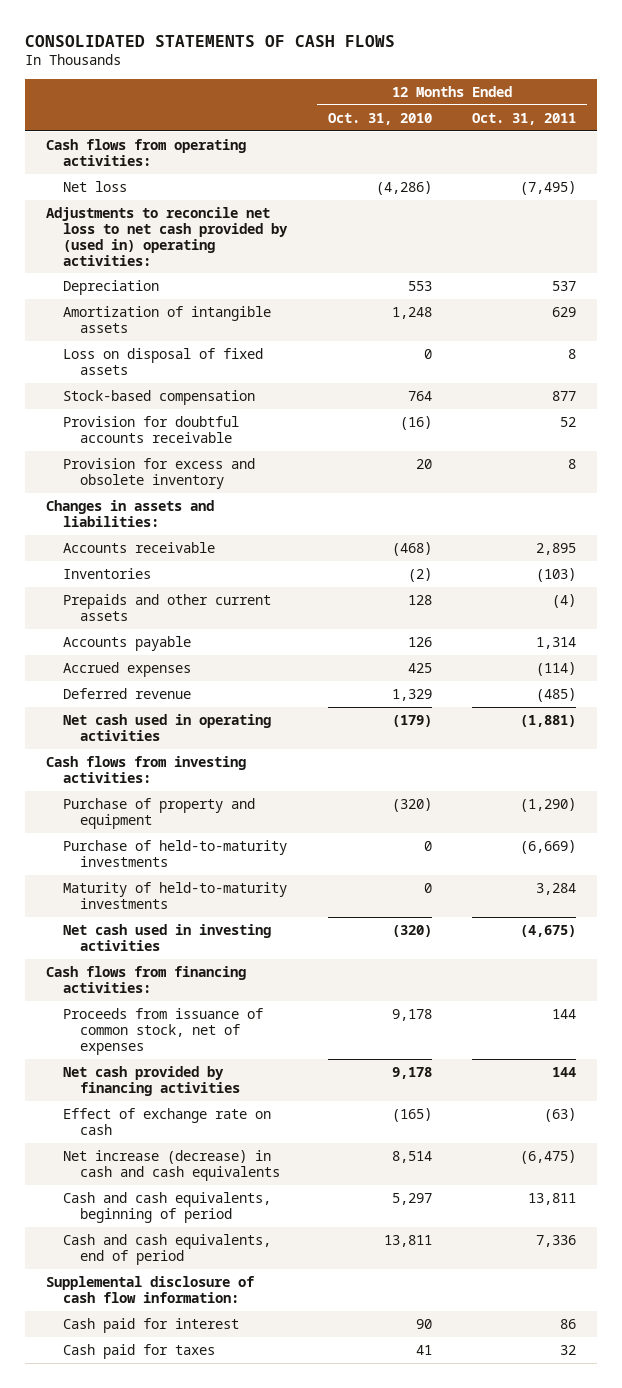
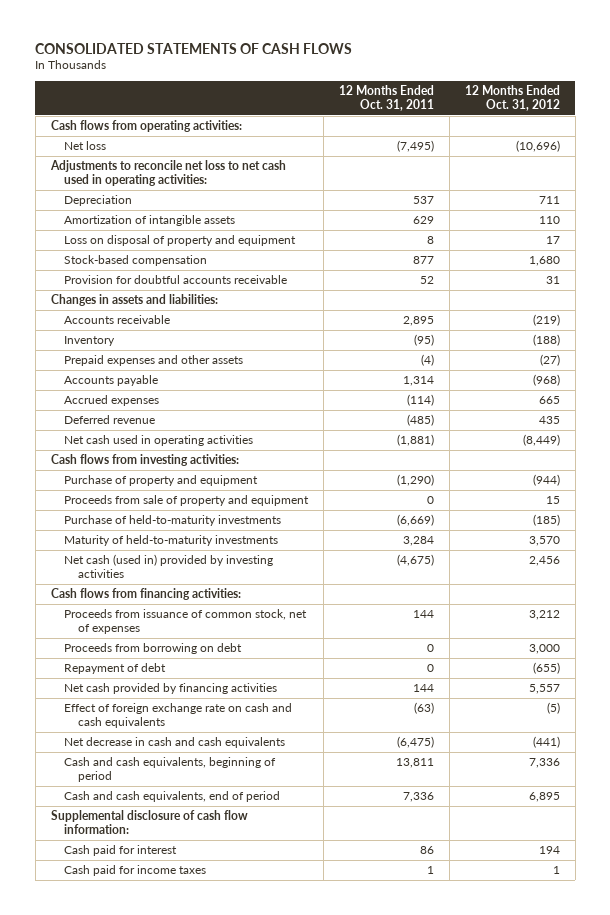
- | 12 Months Ended Oct. 31, 2010 | 12 Months Ended Oct. 31, 2011
+ | 12 Months Ended Oct. 31, 2011 | 12 Months Ended Oct. 31, 2012
- Adjustments to reconcile net loss to net cash provided by (used in) operating activities:
+ Adjustments to reconcile net loss to net cash used in operating activities:
- Loss on disposal of fixed assets | 0 | 8
+ Loss on disposal of property and equipment | 8 | 17
- Provision for excess and obsolete inventory | 20 | 8
- Inventories | (2) | (103)
- Prepaids and other current assets | 128 | (4)
+ Inventory | (95) | (188)
+ Prepaid expenses and other assets | (4) | (27)
+ Proceeds from sale of property and equipment | 0 | 15
- Net cash used in investing activities | (320) | (4,675)
+ Net cash (used in) provided by investing activities | (4,675) | 2,456
+ Proceeds from borrowing on debt | 0 | 3,000
+ Repayment of debt | 0 | (655)
- Effect of exchange rate on cash | (165) | (63)
- Net increase (decrease) in cash and cash equivalents | 8,514 | (6,475)
+ Effect of foreign exchange rate on cash and cash equivalents | (63) | (5)
+ Net decrease in cash and cash equivalents | (6,475) | (441)
- Cash paid for taxes | 41 | 32
+ Cash paid for income taxes | 1 | 1

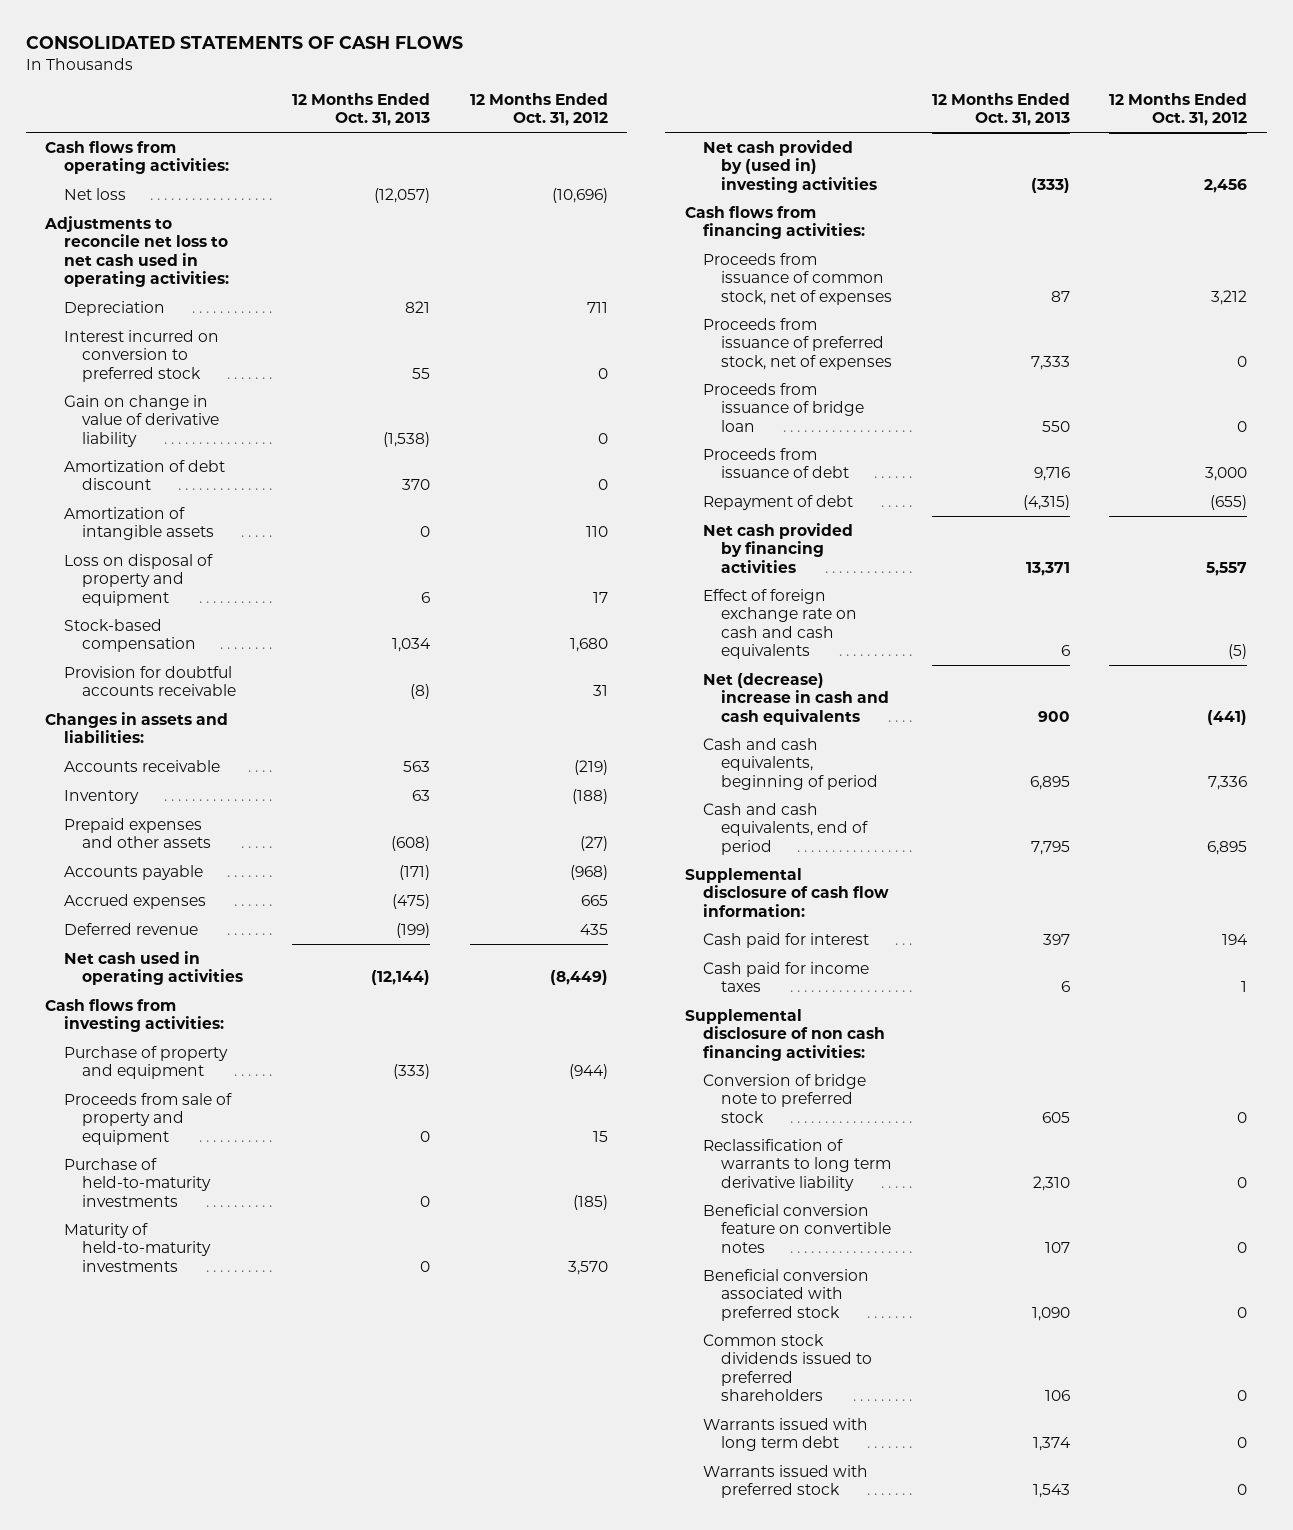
- | 12 Months Ended Oct. 31, 2011 | 12 Months Ended Oct. 31, 2012
+ | 12 Months Ended Oct. 31, 2013 | 12 Months Ended Oct. 31, 2012
+ Interest incurred on conversion to preferred stock | 55 | 0
+ Gain on change in value of derivative liability | (1,538) | 0
+ Amortization of debt discount | 370 | 0
- Net cash (used in) provided by investing activities | (4,675) | 2,456
+ Net cash provided by (used in) investing activities | (333) | 2,456
- Proceeds from borrowing on debt | 0 | 3,000
+ Proceeds from issuance of preferred stock, net of expenses | 7,333 | 0
+ Proceeds from issuance of bridge loan | 550 | 0
+ Proceeds from issuance of debt | 9,716 | 3,000
- Net decrease in cash and cash equivalents | (6,475) | (441)
+ Net (decrease) increase in cash and cash equivalents | 900 | (441)
+ Supplemental disclosure of non cash financing activities:
+ Conversion of bridge note to preferred stock | 605 | 0
+ Reclassification of warrants to long term derivative liability | 2,310 | 0
+ Beneficial conversion feature on convertible notes | 107 | 0
+ Beneficial conversion associated with preferred stock | 1,090 | 0
+ Common stock dividends issued to preferred shareholders | 106 | 0
+ Warrants issued with long term debt | 1,374 | 0
+ Warrants issued with preferred stock | 1,543 | 0

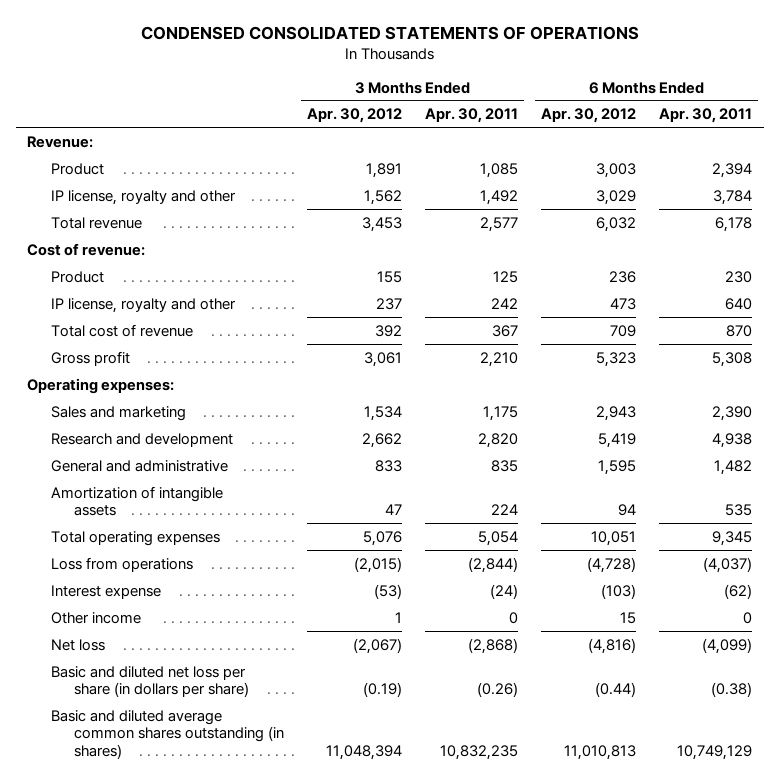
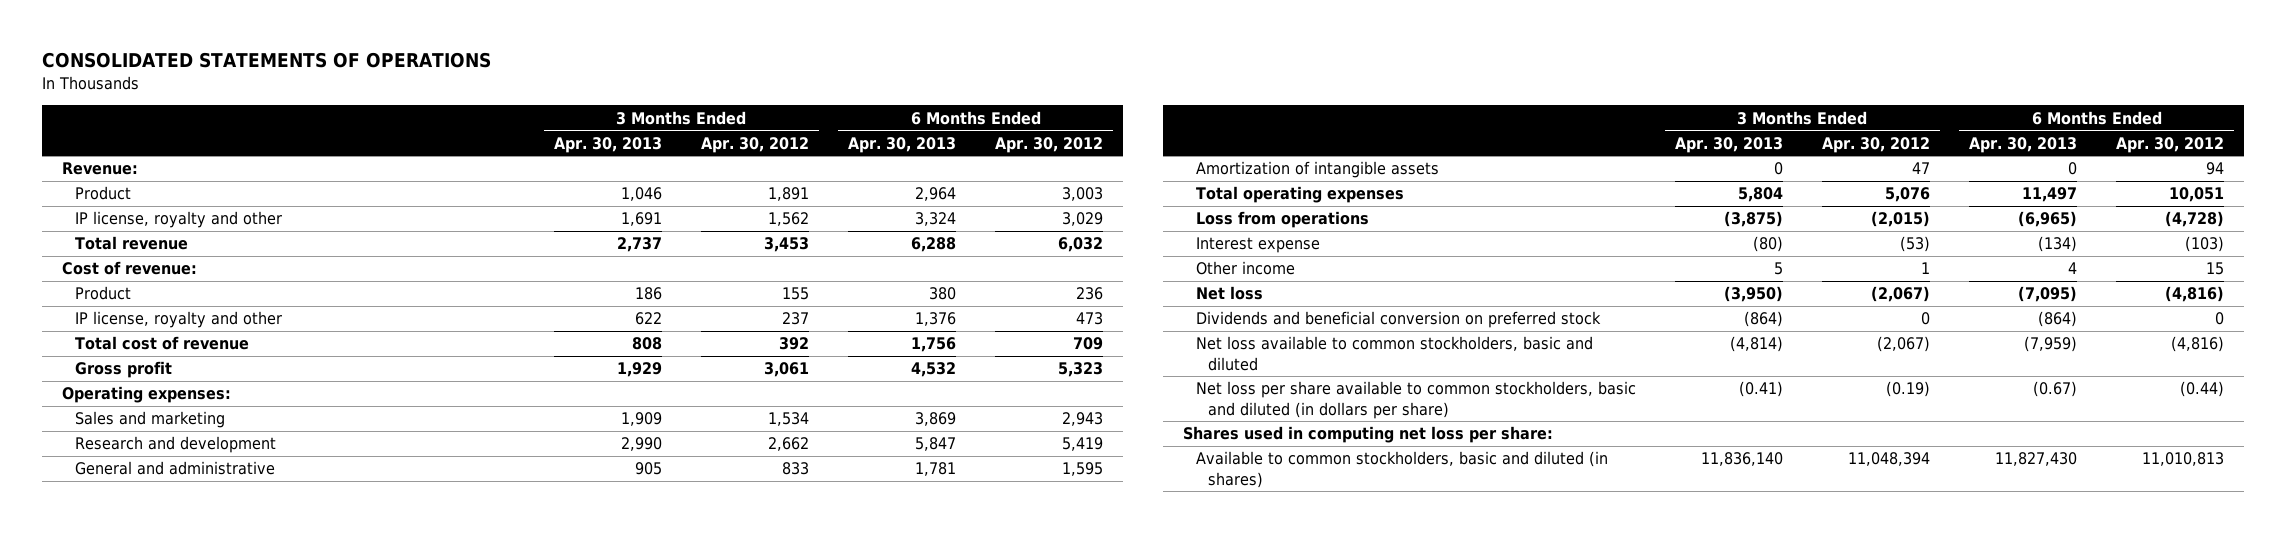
- CONDENSED CONSOLIDATED STATEMENTS OF OPERATIONS
+ CONSOLIDATED STATEMENTS OF OPERATIONS
- | 3 Months Ended Apr. 30, 2012 | 3 Months Ended Apr. 30, 2011 | 6 Months Ended Apr. 30, 2012 | 6 Months Ended Apr. 30, 2011
+ | 3 Months Ended Apr. 30, 2013 | 3 Months Ended Apr. 30, 2012 | 6 Months Ended Apr. 30, 2013 | 6 Months Ended Apr. 30, 2012
- Basic and diluted net loss per share (in dollars per share) | (0.19) | (0.26) | (0.44) | (0.38)
- Basic and diluted average common shares outstanding (in shares) | 11,048,394 | 10,832,235 | 11,010,813 | 10,749,129
+ Dividends and beneficial conversion on preferred stock | (864) | 0 | (864) | 0
+ Net loss available to common stockholders, basic and diluted | (4,814) | (2,067) | (7,959) | (4,816)
+ Net loss per share available to common stockholders, basic and diluted (in dollars per share) | (0.41) | (0.19) | (0.67) | (0.44)
+ Shares used in computing net loss per share:
+ Available to common stockholders, basic and diluted (in shares) | 11,836,140 | 11,048,394 | 11,827,430 | 11,010,813

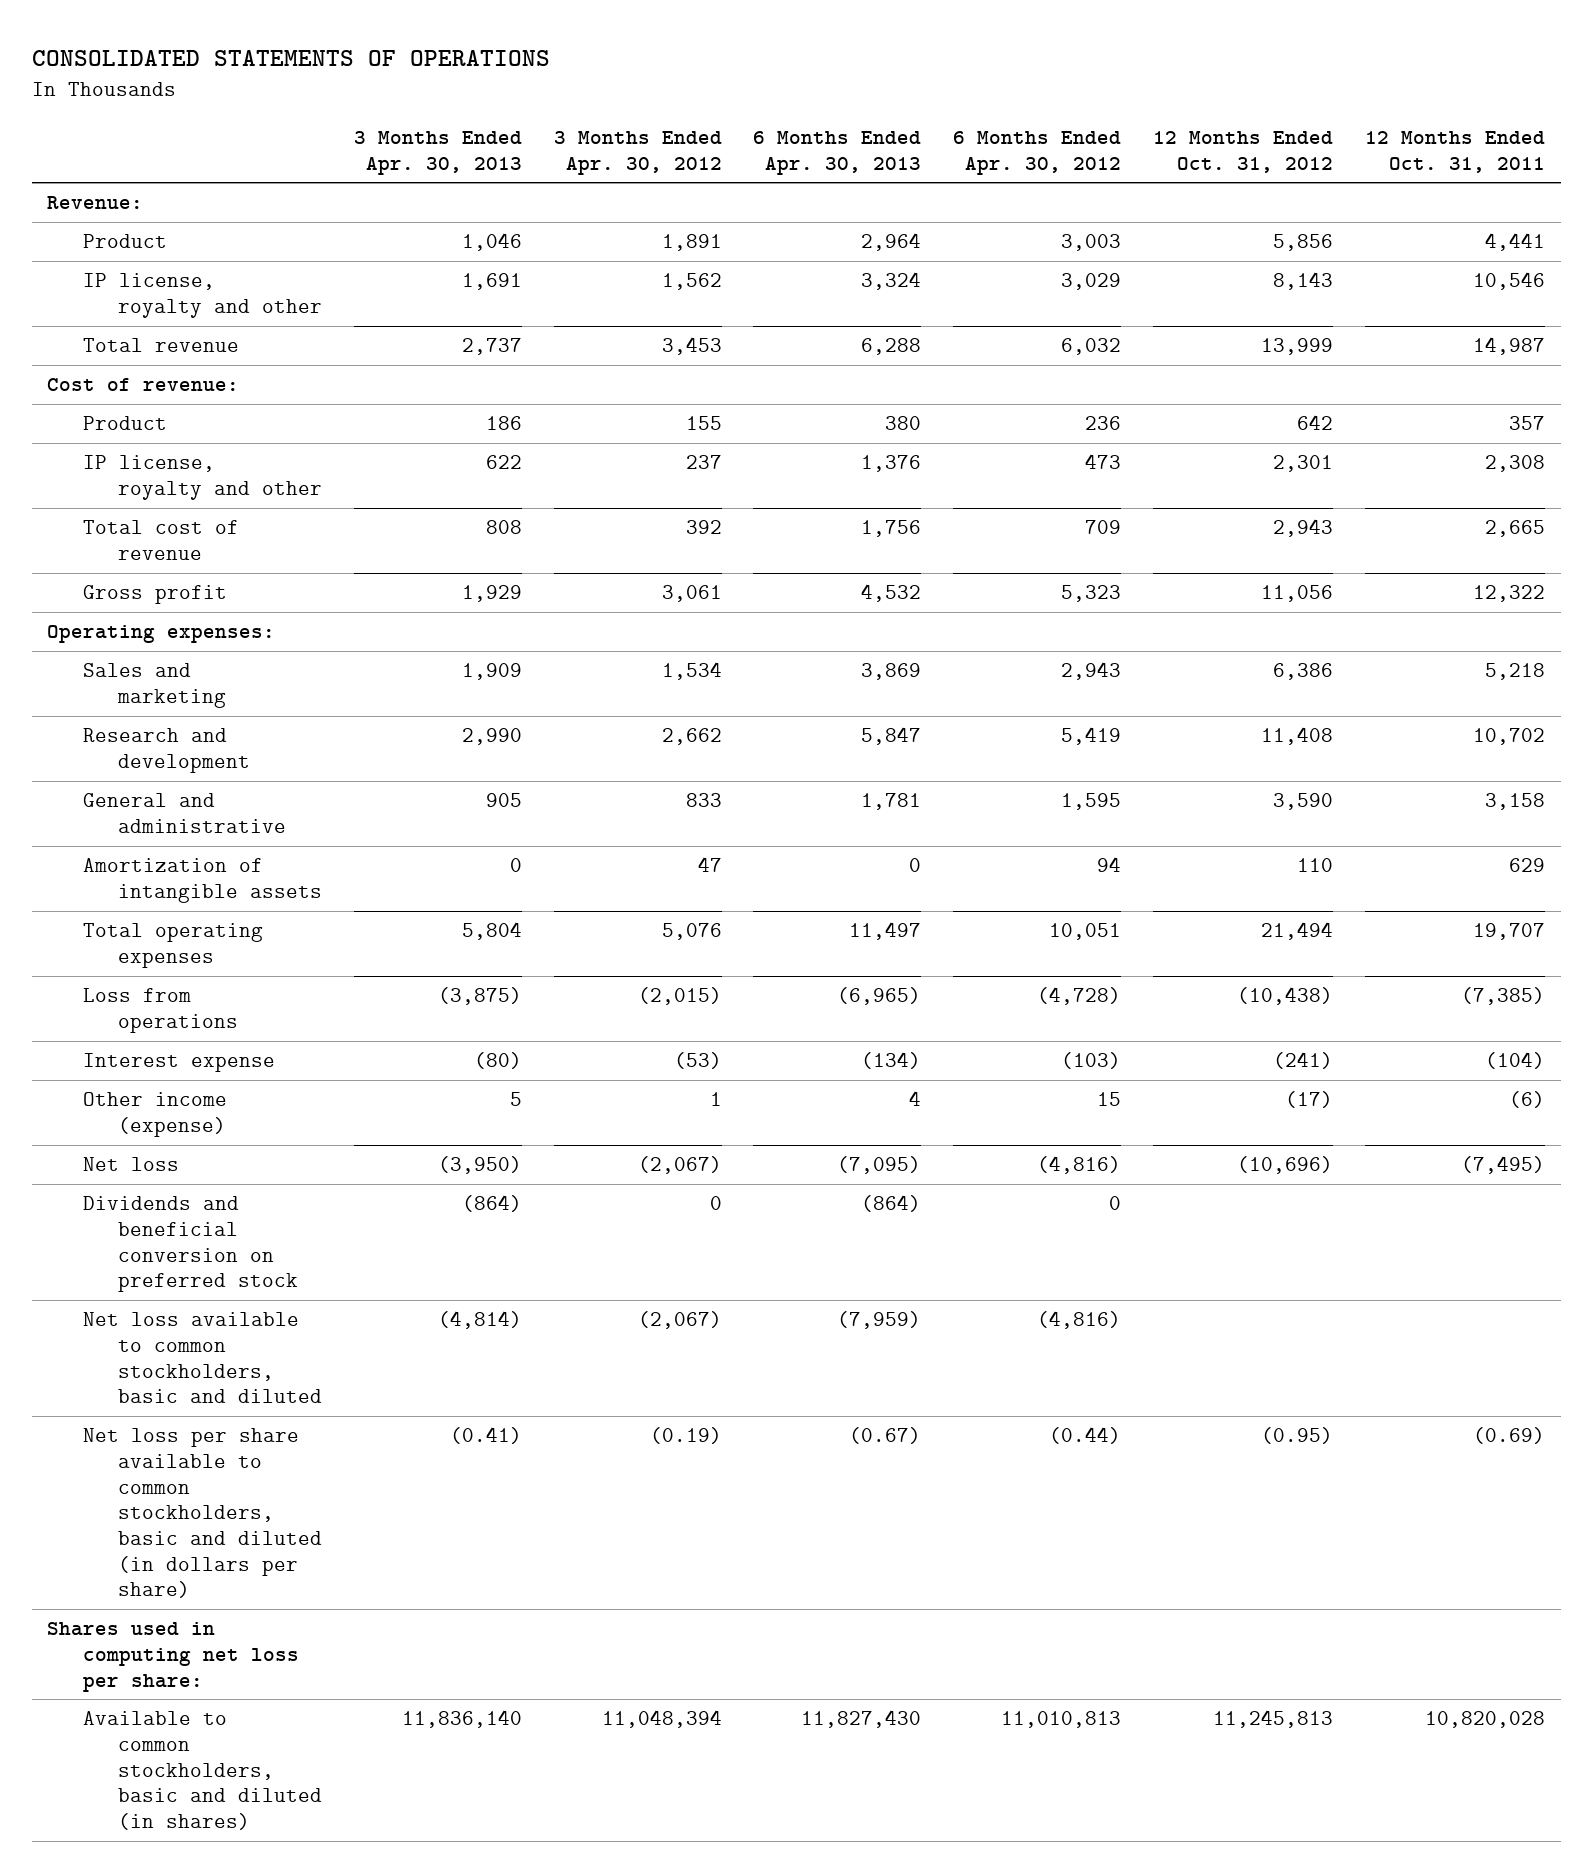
- | 3 Months Ended Apr. 30, 2013 | 3 Months Ended Apr. 30, 2012 | 6 Months Ended Apr. 30, 2013 | 6 Months Ended Apr. 30, 2012
+ | 3 Months Ended Apr. 30, 2013 | 3 Months Ended Apr. 30, 2012 | 6 Months Ended Apr. 30, 2013 | 6 Months Ended Apr. 30, 2012 | 12 Months Ended Oct. 31, 2012 | 12 Months Ended Oct. 31, 2011
- Other income | 5 | 1 | 4 | 15
+ Other income (expense) | 5 | 1 | 4 | 15 | (17) | (6)

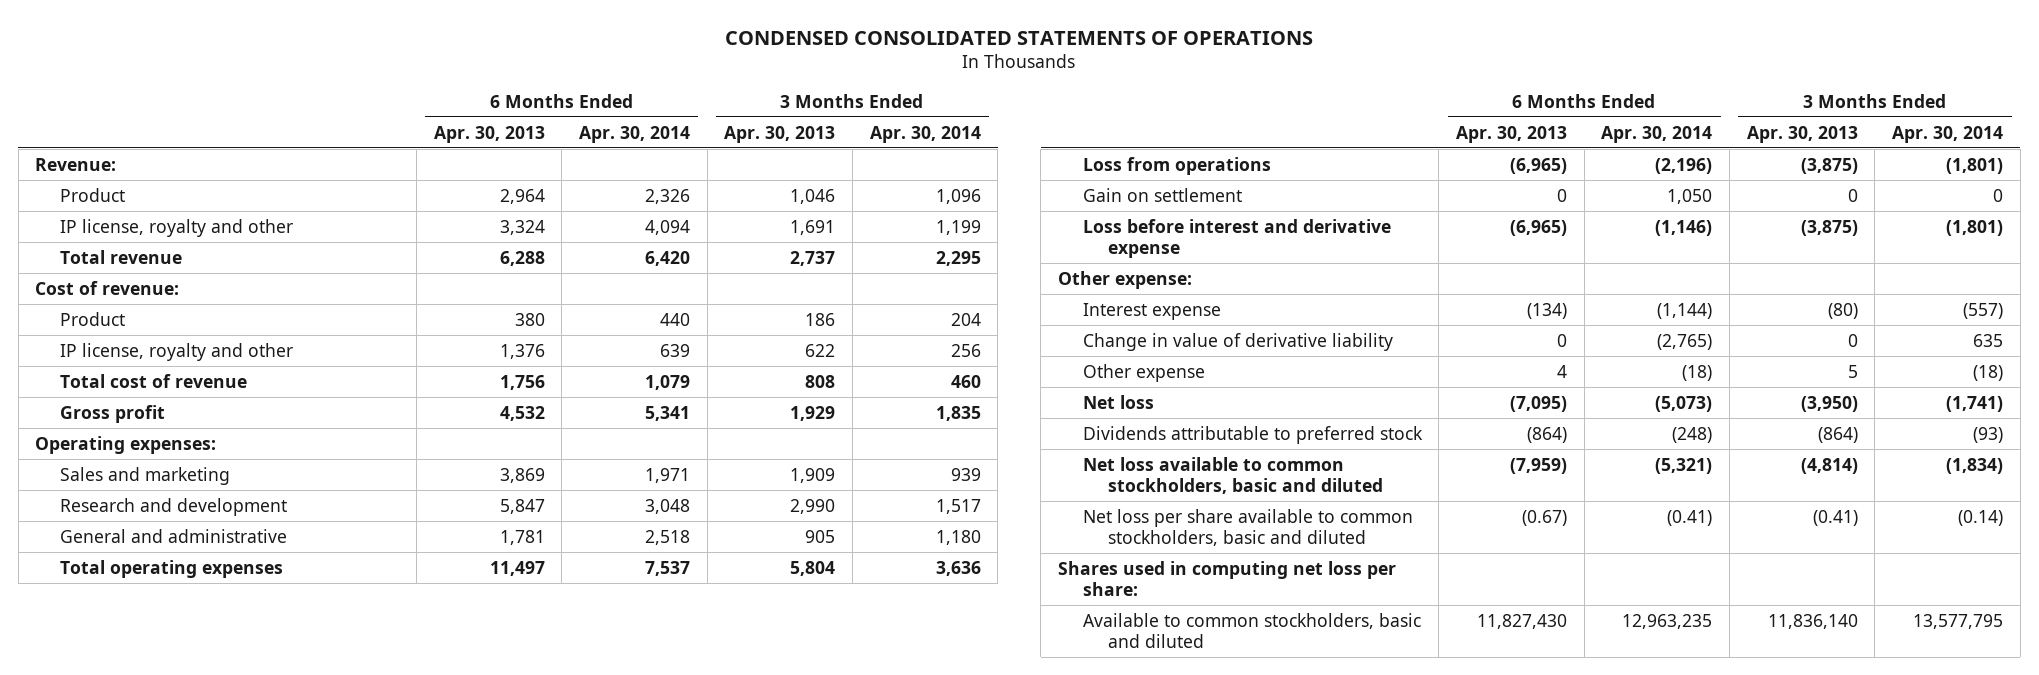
- CONSOLIDATED STATEMENTS OF OPERATIONS
+ CONDENSED CONSOLIDATED STATEMENTS OF OPERATIONS
- | 3 Months Ended Apr. 30, 2013 | 3 Months Ended Apr. 30, 2012 | 6 Months Ended Apr. 30, 2013 | 6 Months Ended Apr. 30, 2012 | 12 Months Ended Oct. 31, 2012 | 12 Months Ended Oct. 31, 2011
+ | 6 Months Ended Apr. 30, 2013 | 6 Months Ended Apr. 30, 2014 | 3 Months Ended Apr. 30, 2013 | 3 Months Ended Apr. 30, 2014
- Amortization of intangible assets | 0 | 47 | 0 | 94 | 110 | 629
+ Gain on settlement | 0 | 1,050 | 0 | 0
+ Loss before interest and derivative expense | (6,965) | (1,146) | (3,875) | (1,801)
+ Other expense:
- Other income (expense) | 5 | 1 | 4 | 15 | (17) | (6)
+ Change in value of derivative liability | 0 | (2,765) | 0 | 635
+ Other expense | 4 | (18) | 5 | (18)
- Dividends and beneficial conversion on preferred stock | (864) | 0 | (864) | 0 | |
+ Dividends attributable to preferred stock | (864) | (248) | (864) | (93)
- Net loss per share available to common stockholders, basic and diluted (in dollars per share) | (0.41) | (0.19) | (0.67) | (0.44) | (0.95) | (0.69)
+ Net loss per share available to common stockholders, basic and diluted | (0.67) | (0.41) | (0.41) | (0.14)
- Available to common stockholders, basic and diluted (in shares) | 11,836,140 | 11,048,394 | 11,827,430 | 11,010,813 | 11,245,813 | 10,820,028
+ Available to common stockholders, basic and diluted | 11,827,430 | 12,963,235 | 11,836,140 | 13,577,795

